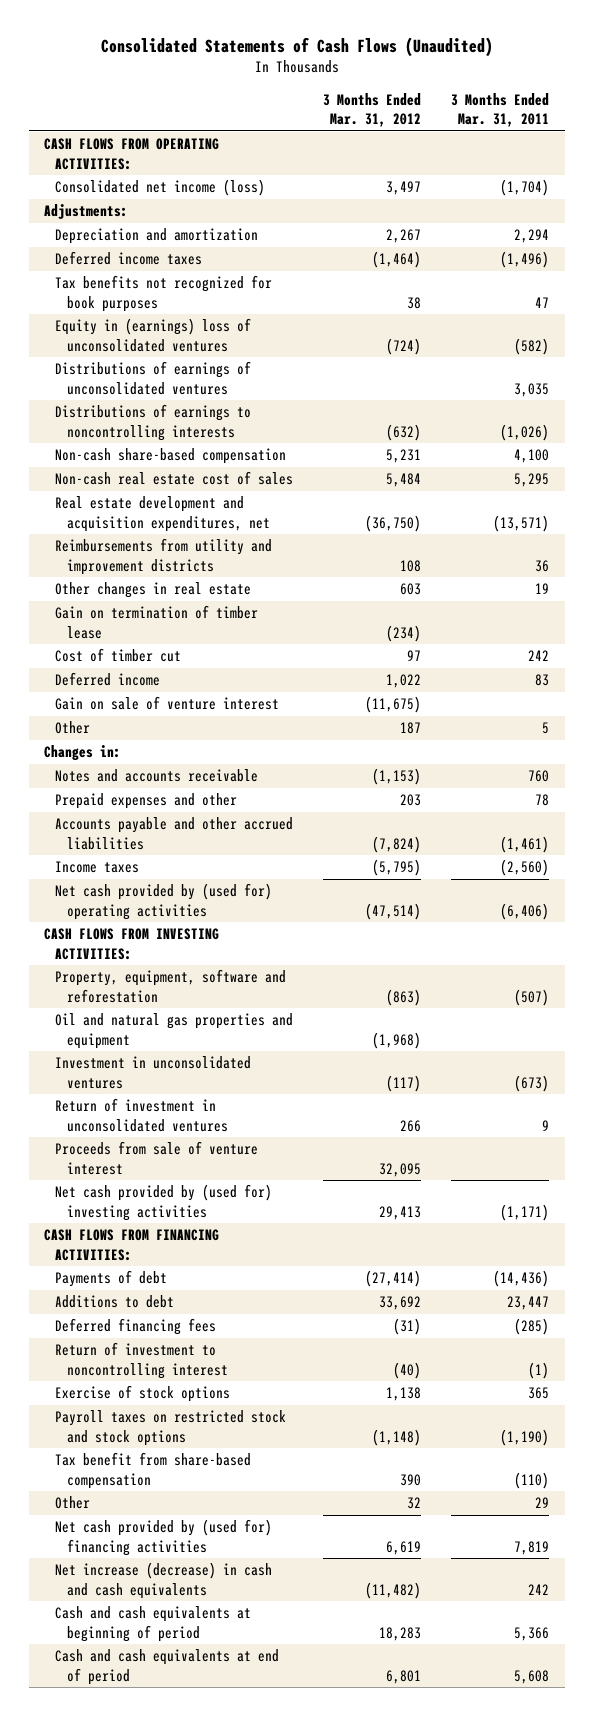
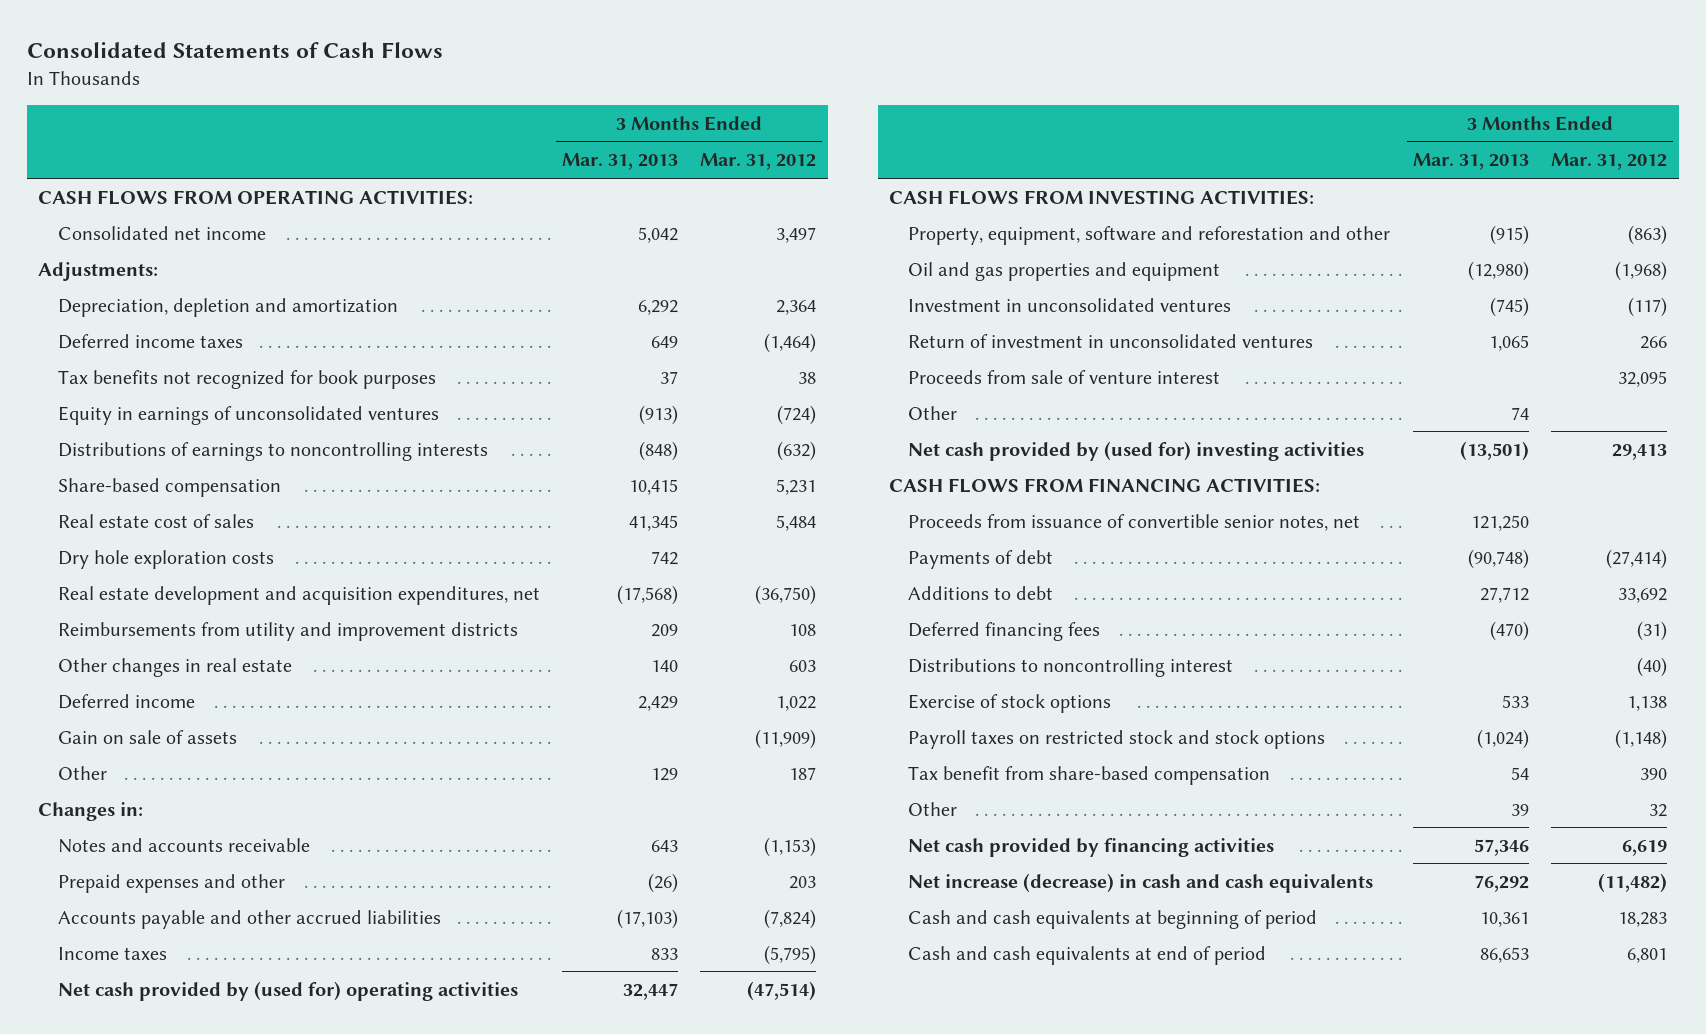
- Consolidated Statements of Cash Flows (Unaudited)
+ Consolidated Statements of Cash Flows
- | 3 Months Ended Mar. 31, 2012 | 3 Months Ended Mar. 31, 2011
+ | 3 Months Ended Mar. 31, 2013 | 3 Months Ended Mar. 31, 2012
- Consolidated net income (loss) | 3,497 | (1,704)
+ Consolidated net income | 5,042 | 3,497
- Depreciation and amortization | 2,267 | 2,294
+ Depreciation, depletion and amortization | 6,292 | 2,364
- Equity in (earnings) loss of unconsolidated ventures | (724) | (582)
- Distributions of earnings of unconsolidated ventures | | 3,035
+ Equity in earnings of unconsolidated ventures | (913) | (724)
- Non-cash share-based compensation | 5,231 | 4,100
- Non-cash real estate cost of sales | 5,484 | 5,295
+ Share-based compensation | 10,415 | 5,231
+ Real estate cost of sales | 41,345 | 5,484
+ Dry hole exploration costs | 742 |
- Gain on termination of timber lease | (234) |
- Cost of timber cut | 97 | 242
- Gain on sale of venture interest | (11,675) |
+ Gain on sale of assets | | (11,909)
- Property, equipment, software and reforestation | (863) | (507)
- Oil and natural gas properties and equipment | (1,968) |
+ Property, equipment, software and reforestation and other | (915) | (863)
+ Oil and gas properties and equipment | (12,980) | (1,968)
+ Other | 74 |
+ Proceeds from issuance of convertible senior notes, net | 121,250 |
- Return of investment to noncontrolling interest | (40) | (1)
+ Distributions to noncontrolling interest | | (40)
- Net cash provided by (used for) financing activities | 6,619 | 7,819
+ Net cash provided by financing activities | 57,346 | 6,619

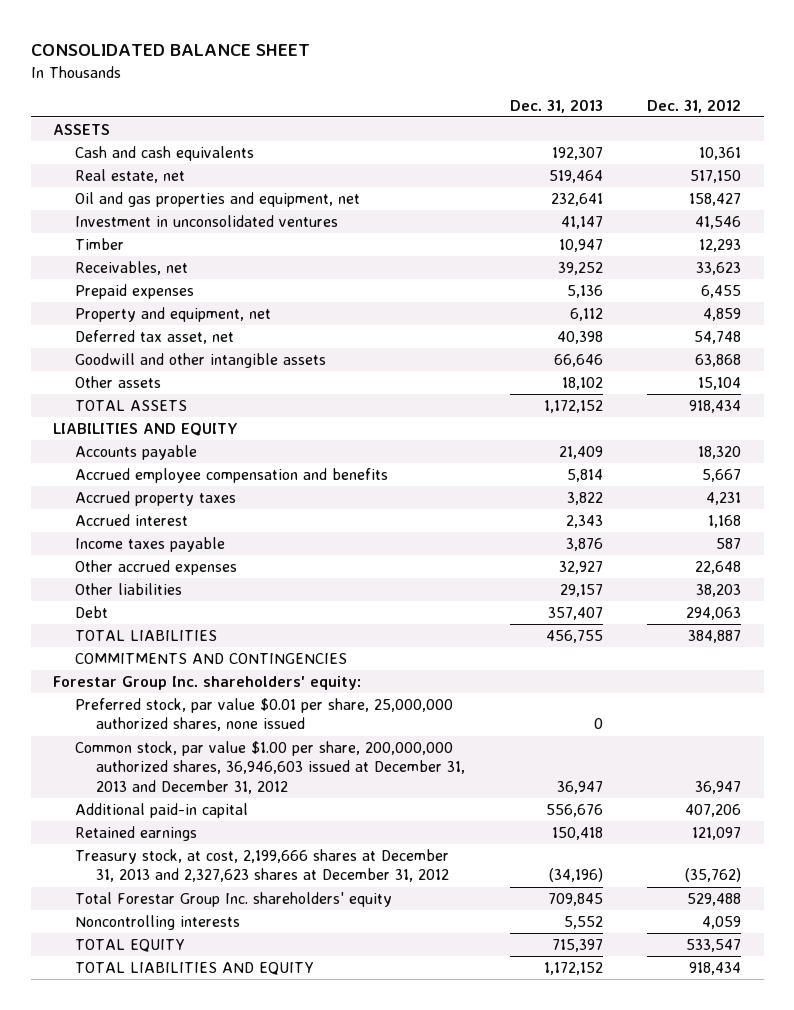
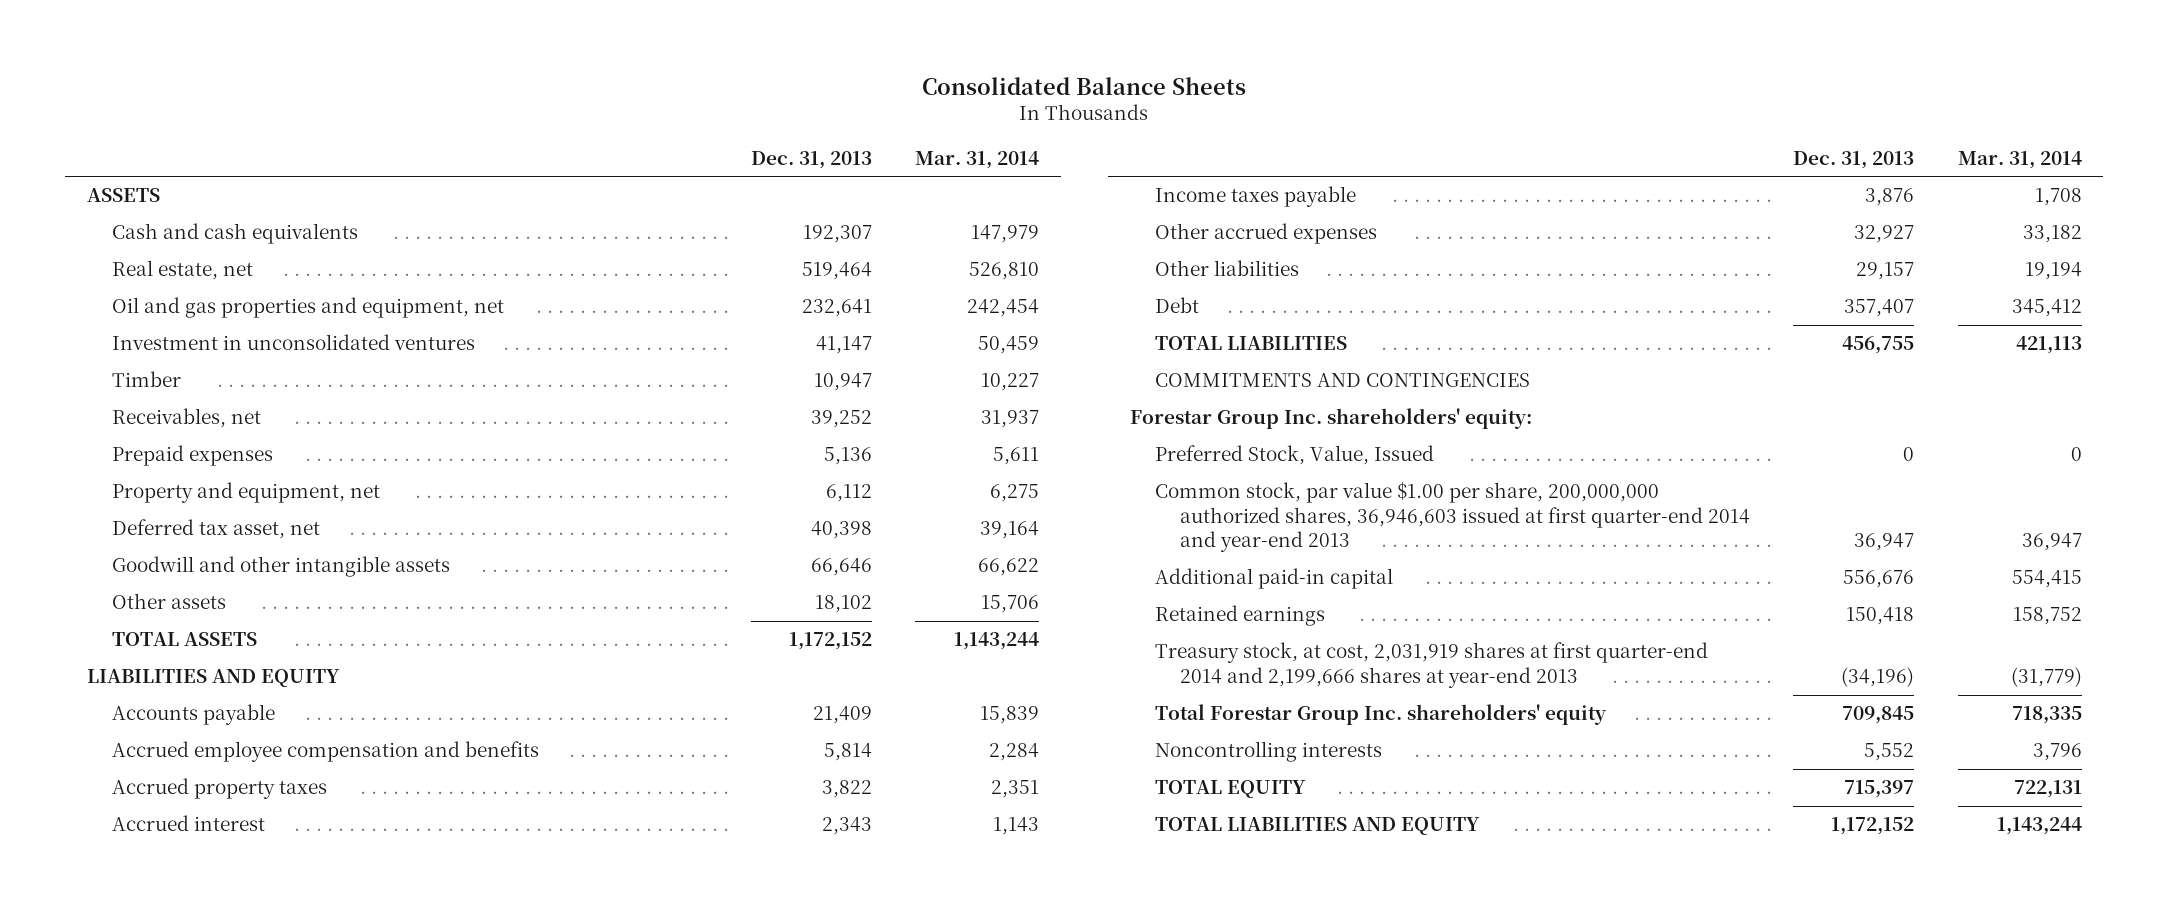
- CONSOLIDATED BALANCE SHEET
+ Consolidated Balance Sheets
- | Dec. 31, 2013 | Dec. 31, 2012
+ | Dec. 31, 2013 | Mar. 31, 2014
- Preferred stock, par value $0.01 per share, 25,000,000 authorized shares, none issued | 0 |
- Common stock, par value $1.00 per share, 200,000,000 authorized shares, 36,946,603 issued at December 31, 2013 and December 31, 2012 | 36,947 | 36,947
+ Preferred Stock, Value, Issued | 0 | 0
+ Common stock, par value $1.00 per share, 200,000,000 authorized shares, 36,946,603 issued at first quarter-end 2014 and year-end 2013 | 36,947 | 36,947
- Treasury stock, at cost, 2,199,666 shares at December 31, 2013 and 2,327,623 shares at December 31, 2012 | (34,196) | (35,762)
+ Treasury stock, at cost, 2,031,919 shares at first quarter-end 2014 and 2,199,666 shares at year-end 2013 | (34,196) | (31,779)

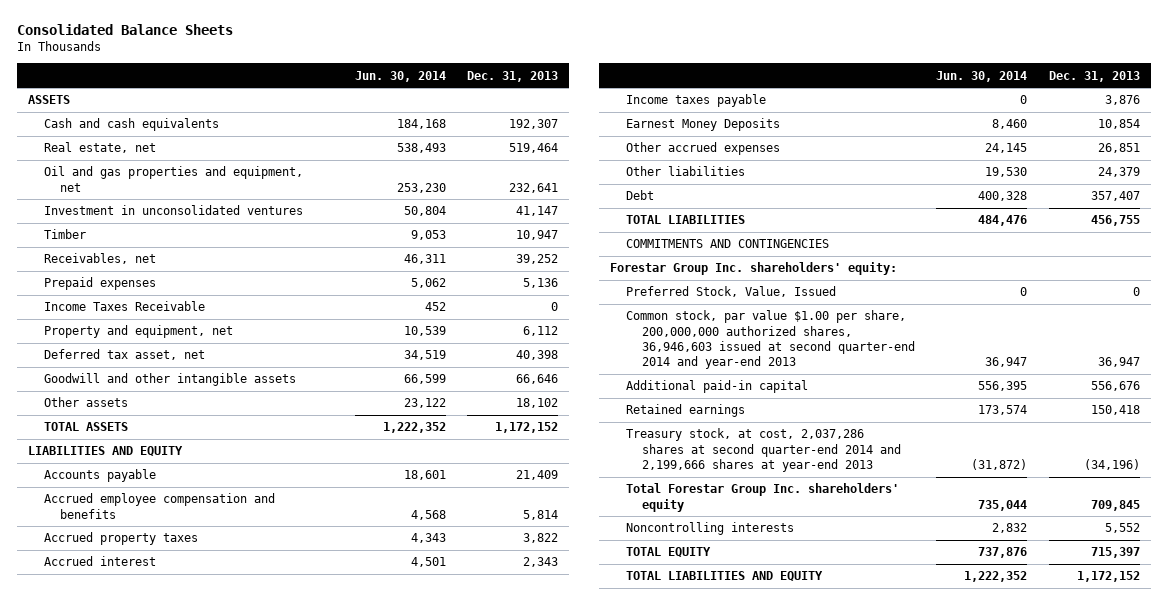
- | Dec. 31, 2013 | Mar. 31, 2014
+ | Jun. 30, 2014 | Dec. 31, 2013
+ Income Taxes Receivable | 452 | 0
- Other accrued expenses | 32,927 | 33,182
- Other liabilities | 29,157 | 19,194
+ Earnest Money Deposits | 8,460 | 10,854
+ Other accrued expenses | 24,145 | 26,851
+ Other liabilities | 19,530 | 24,379
- Common stock, par value $1.00 per share, 200,000,000 authorized shares, 36,946,603 issued at first quarter-end 2014 and year-end 2013 | 36,947 | 36,947
+ Common stock, par value $1.00 per share, 200,000,000 authorized shares, 36,946,603 issued at second quarter-end 2014 and year-end 2013 | 36,947 | 36,947
- Treasury stock, at cost, 2,031,919 shares at first quarter-end 2014 and 2,199,666 shares at year-end 2013 | (34,196) | (31,779)
+ Treasury stock, at cost, 2,037,286 shares at second quarter-end 2014 and 2,199,666 shares at year-end 2013 | (31,872) | (34,196)

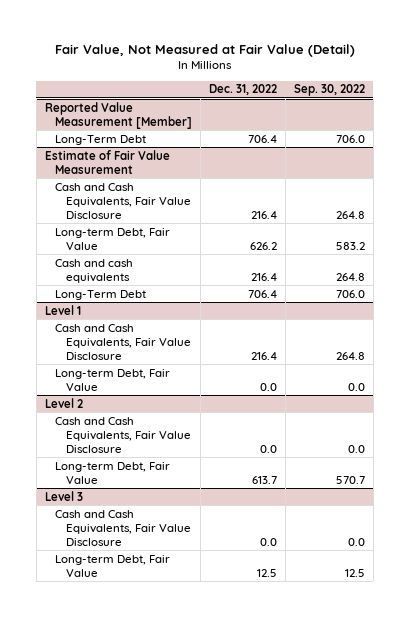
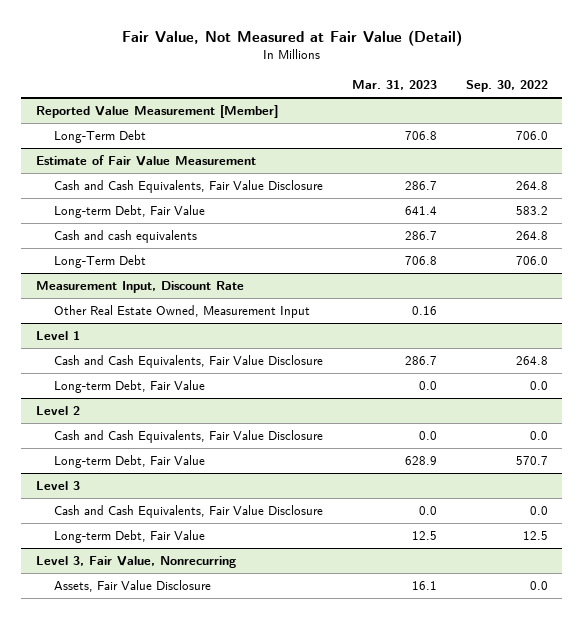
- | Dec. 31, 2022 | Sep. 30, 2022
+ | Mar. 31, 2023 | Sep. 30, 2022
+ Measurement Input, Discount Rate
+ Other Real Estate Owned, Measurement Input | 0.16 |
+ Level 3, Fair Value, Nonrecurring
+ Assets, Fair Value Disclosure | 16.1 | 0.0

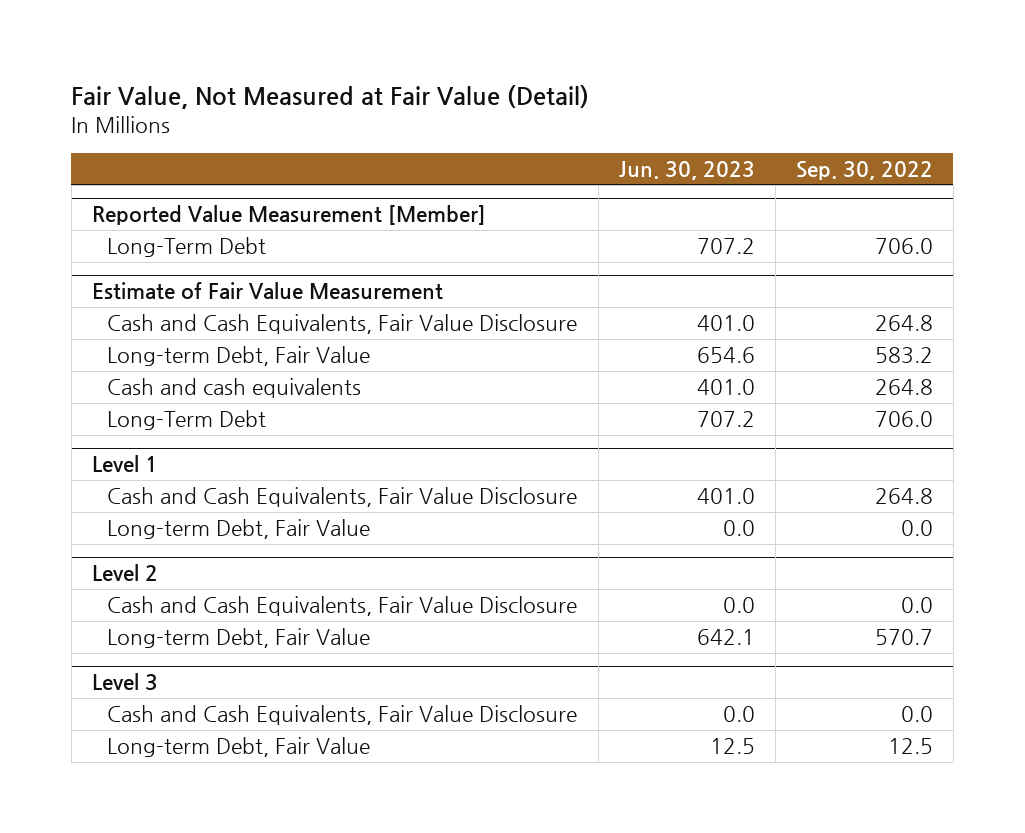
- | Mar. 31, 2023 | Sep. 30, 2022
+ | Jun. 30, 2023 | Sep. 30, 2022
- Measurement Input, Discount Rate
- Other Real Estate Owned, Measurement Input | 0.16 |
- Level 3, Fair Value, Nonrecurring
- Assets, Fair Value Disclosure | 16.1 | 0.0

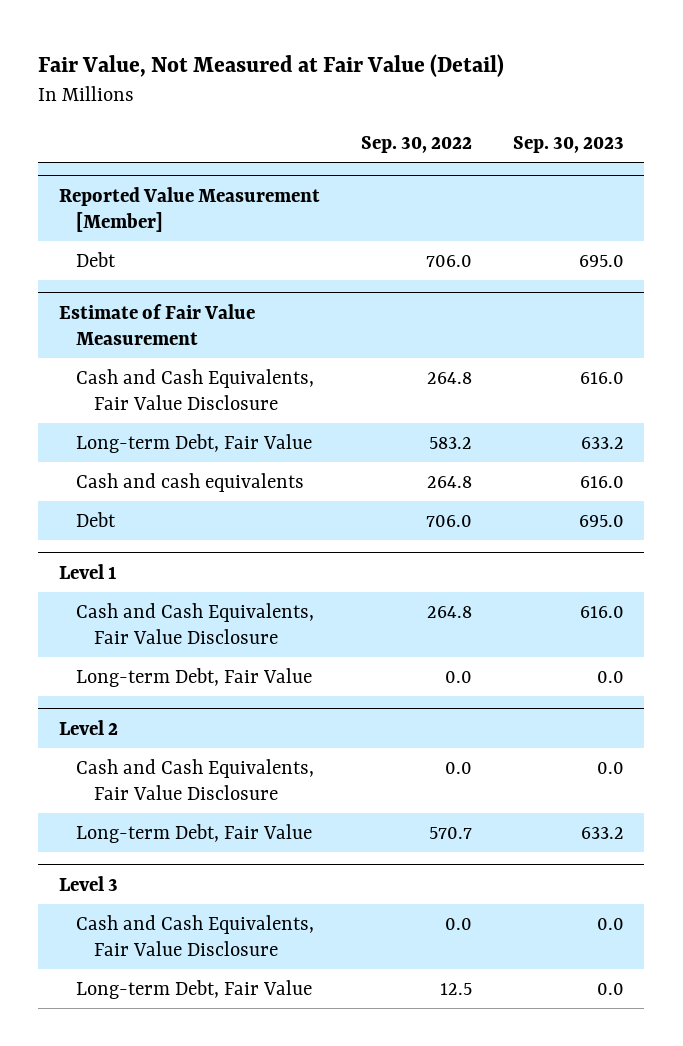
- | Jun. 30, 2023 | Sep. 30, 2022
+ | Sep. 30, 2022 | Sep. 30, 2023
@ Reported Value Measurement [Member]
- Long-Term Debt | 707.2 | 706.0
+ Debt | 706.0 | 695.0
@ Estimate of Fair Value Measurement
- Long-Term Debt | 707.2 | 706.0
+ Debt | 706.0 | 695.0

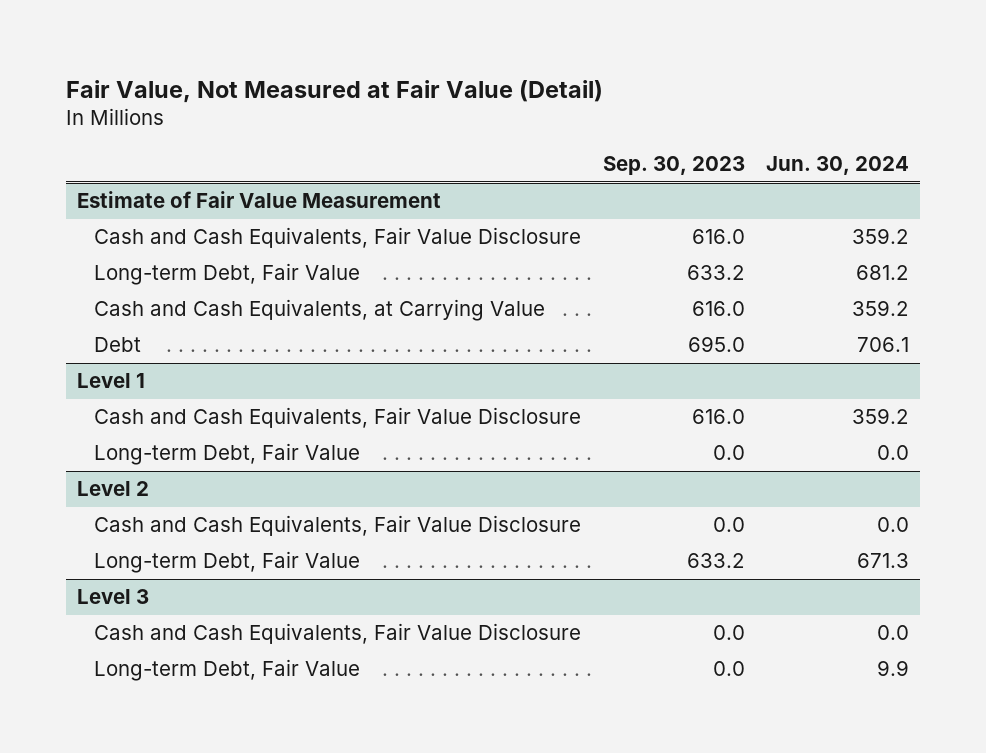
- | Sep. 30, 2022 | Sep. 30, 2023
+ | Sep. 30, 2023 | Jun. 30, 2024
- Reported Value Measurement [Member]
- Debt | 706.0 | 695.0
@ Estimate of Fair Value Measurement
- Cash and cash equivalents | 264.8 | 616.0
+ Cash and Cash Equivalents, at Carrying Value | 616.0 | 359.2

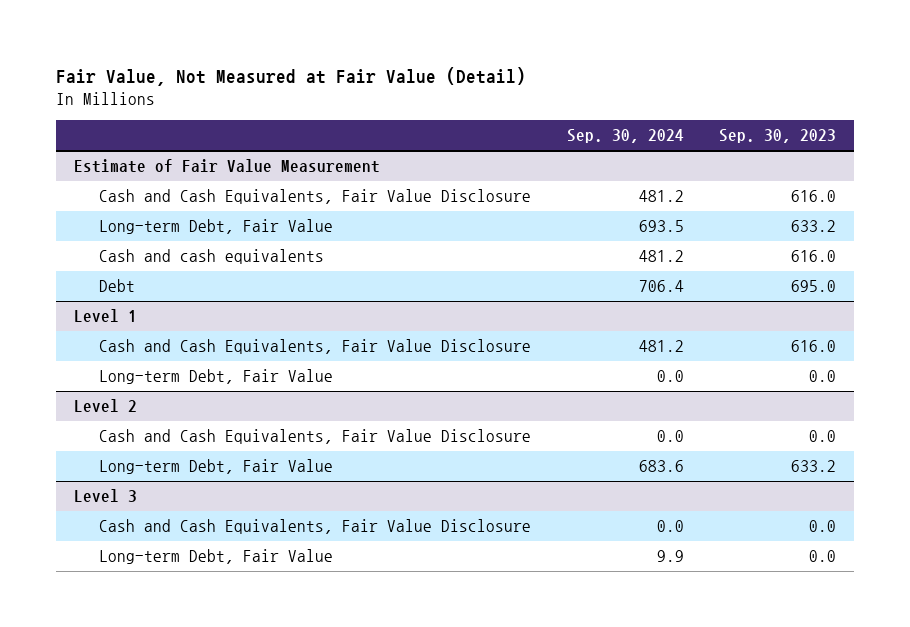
- | Sep. 30, 2023 | Jun. 30, 2024
+ | Sep. 30, 2024 | Sep. 30, 2023
@ Estimate of Fair Value Measurement
- Cash and Cash Equivalents, at Carrying Value | 616.0 | 359.2
+ Cash and cash equivalents | 481.2 | 616.0

